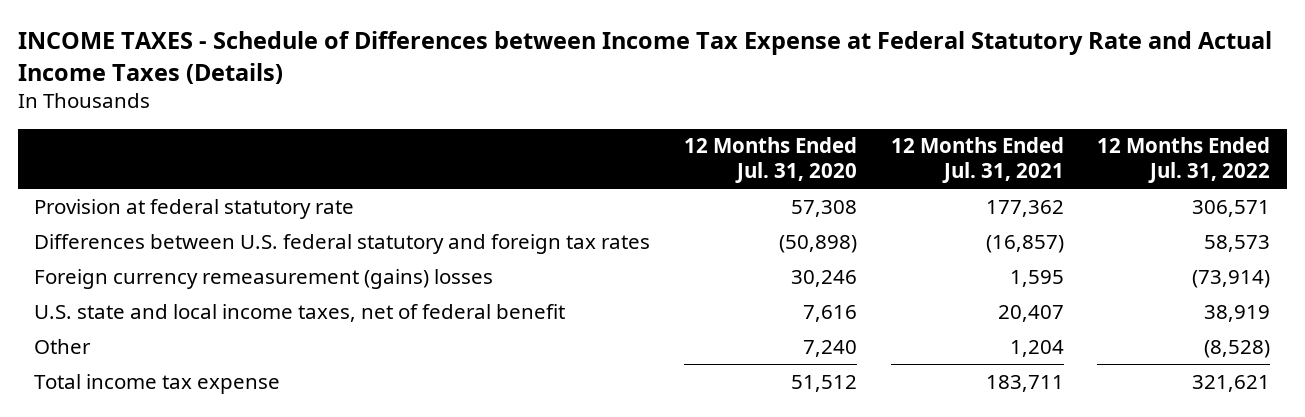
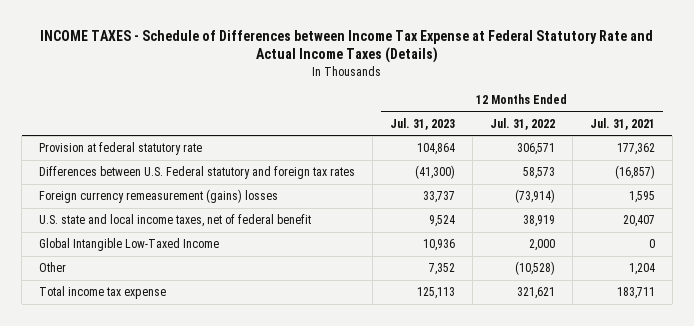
- | 12 Months Ended Jul. 31, 2020 | 12 Months Ended Jul. 31, 2021 | 12 Months Ended Jul. 31, 2022
+ | 12 Months Ended Jul. 31, 2023 | 12 Months Ended Jul. 31, 2022 | 12 Months Ended Jul. 31, 2021
- Differences between U.S. federal statutory and foreign tax rates | (50,898) | (16,857) | 58,573
+ Differences between U.S. Federal statutory and foreign tax rates | (41,300) | 58,573 | (16,857)
- Other | 7,240 | 1,204 | (8,528)
+ Global Intangible Low-Taxed Income | 10,936 | 2,000 | 0
+ Other | 7,352 | (10,528) | 1,204

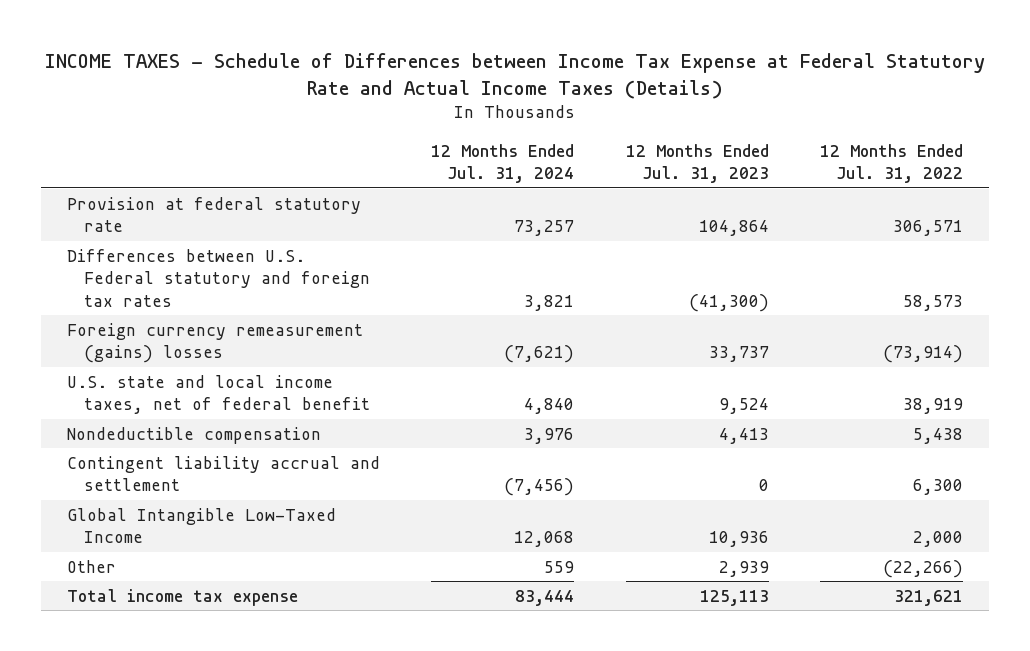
- | 12 Months Ended Jul. 31, 2023 | 12 Months Ended Jul. 31, 2022 | 12 Months Ended Jul. 31, 2021
+ | 12 Months Ended Jul. 31, 2024 | 12 Months Ended Jul. 31, 2023 | 12 Months Ended Jul. 31, 2022
+ Nondeductible compensation | 3,976 | 4,413 | 5,438
+ Contingent liability accrual and settlement | (7,456) | 0 | 6,300
- Other | 7,352 | (10,528) | 1,204
+ Other | 559 | 2,939 | (22,266)

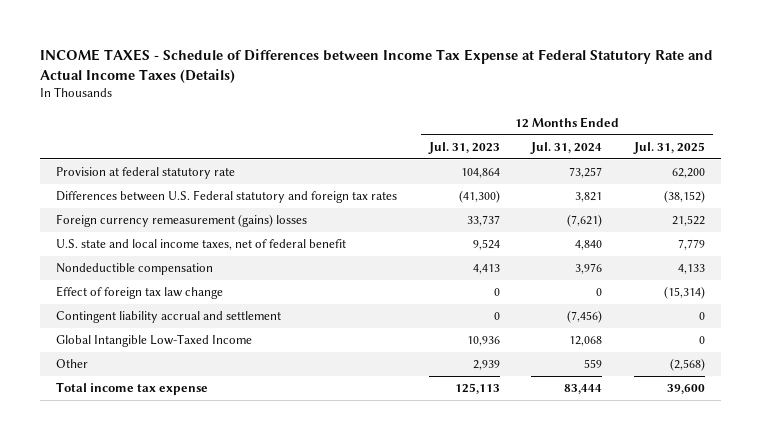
- | 12 Months Ended Jul. 31, 2024 | 12 Months Ended Jul. 31, 2023 | 12 Months Ended Jul. 31, 2022
+ | 12 Months Ended Jul. 31, 2023 | 12 Months Ended Jul. 31, 2024 | 12 Months Ended Jul. 31, 2025
+ Effect of foreign tax law change | 0 | 0 | (15,314)

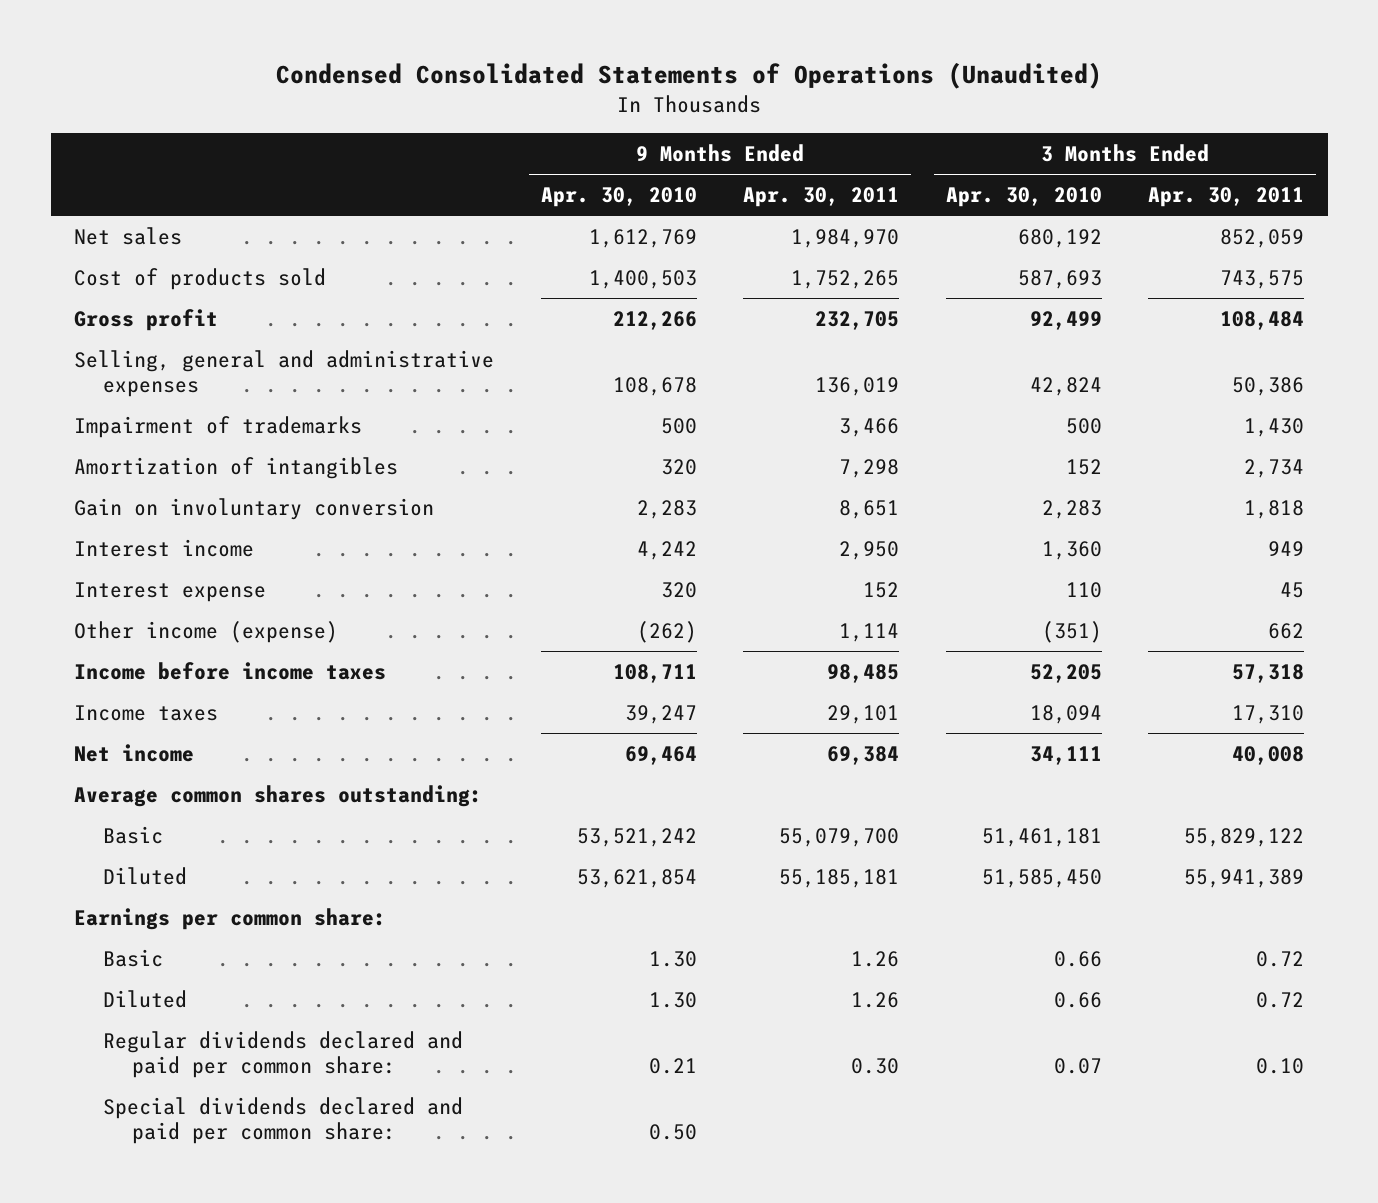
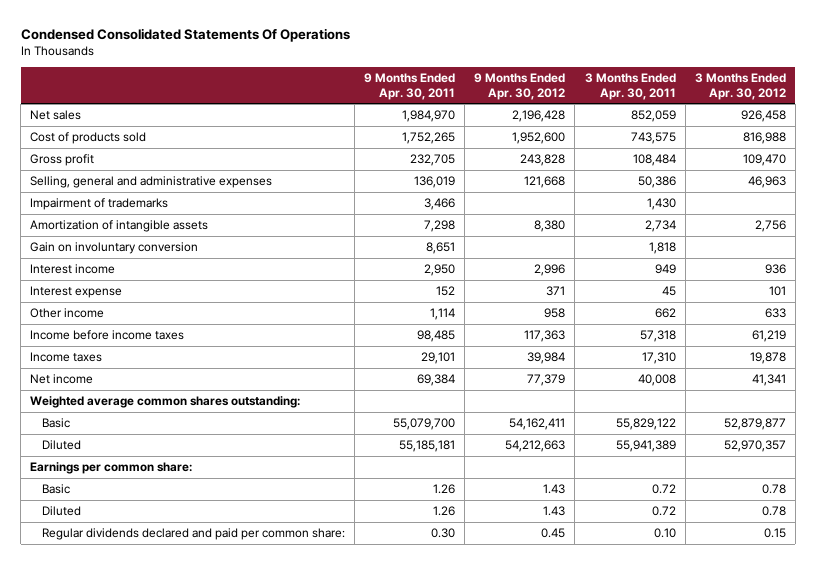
- Condensed Consolidated Statements of Operations (Unaudited)
+ Condensed Consolidated Statements Of Operations
- | 9 Months Ended Apr. 30, 2010 | 9 Months Ended Apr. 30, 2011 | 3 Months Ended Apr. 30, 2010 | 3 Months Ended Apr. 30, 2011
+ | 9 Months Ended Apr. 30, 2011 | 9 Months Ended Apr. 30, 2012 | 3 Months Ended Apr. 30, 2011 | 3 Months Ended Apr. 30, 2012
- Amortization of intangibles | 320 | 7,298 | 152 | 2,734
+ Amortization of intangible assets | 7,298 | 8,380 | 2,734 | 2,756
- Other income (expense) | (262) | 1,114 | (351) | 662
+ Other income | 1,114 | 958 | 662 | 633
- Average common shares outstanding:
+ Weighted average common shares outstanding:
- Special dividends declared and paid per common share: | 0.50 | | |

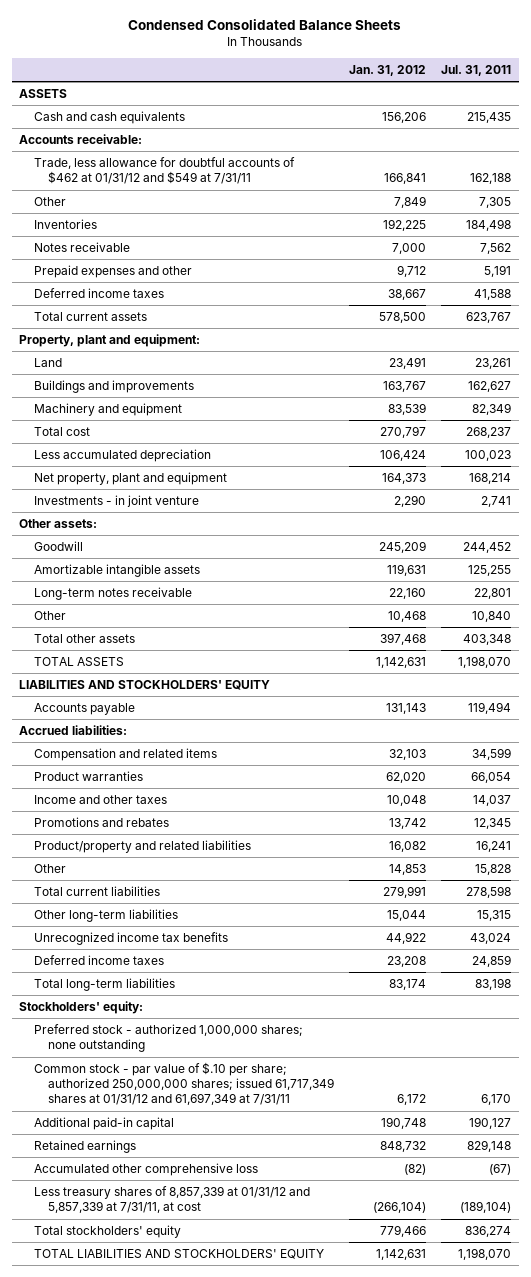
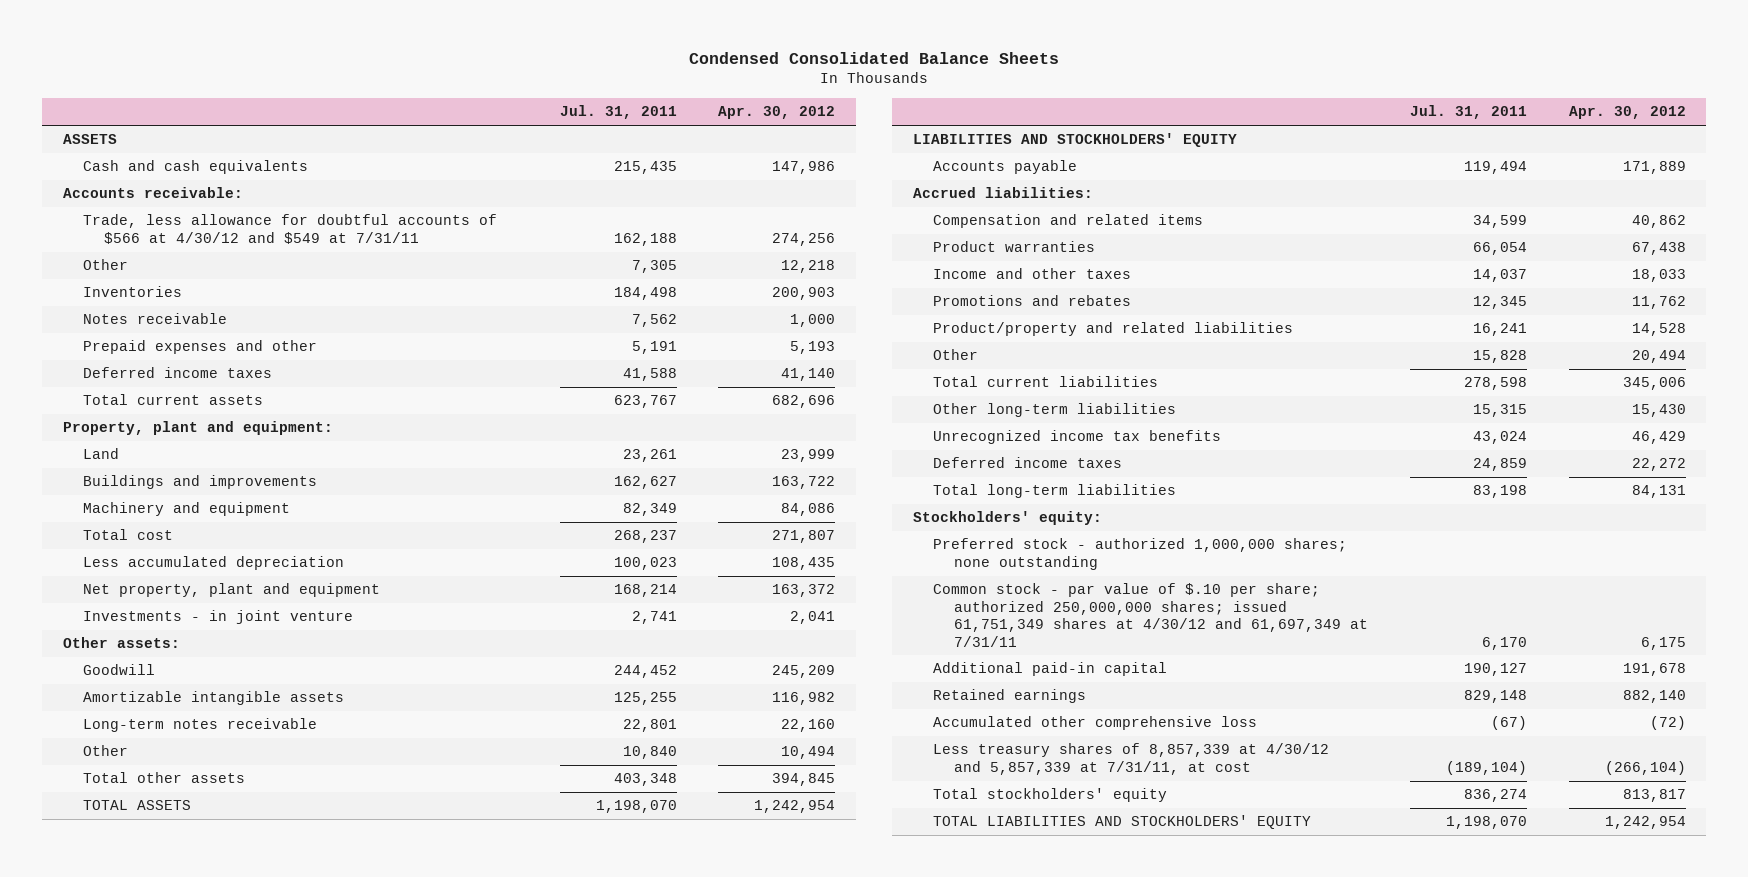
- | Jan. 31, 2012 | Jul. 31, 2011
+ | Jul. 31, 2011 | Apr. 30, 2012
- Trade, less allowance for doubtful accounts of $462 at 01/31/12 and $549 at 7/31/11 | 166,841 | 162,188
+ Trade, less allowance for doubtful accounts of $566 at 4/30/12 and $549 at 7/31/11 | 162,188 | 274,256
- Common stock - par value of $.10 per share; authorized 250,000,000 shares; issued 61,717,349 shares at 01/31/12 and 61,697,349 at 7/31/11 | 6,172 | 6,170
+ Common stock - par value of $.10 per share; authorized 250,000,000 shares; issued 61,751,349 shares at 4/30/12 and 61,697,349 at 7/31/11 | 6,170 | 6,175
- Less treasury shares of 8,857,339 at 01/31/12 and 5,857,339 at 7/31/11, at cost | (266,104) | (189,104)
+ Less treasury shares of 8,857,339 at 4/30/12 and 5,857,339 at 7/31/11, at cost | (189,104) | (266,104)

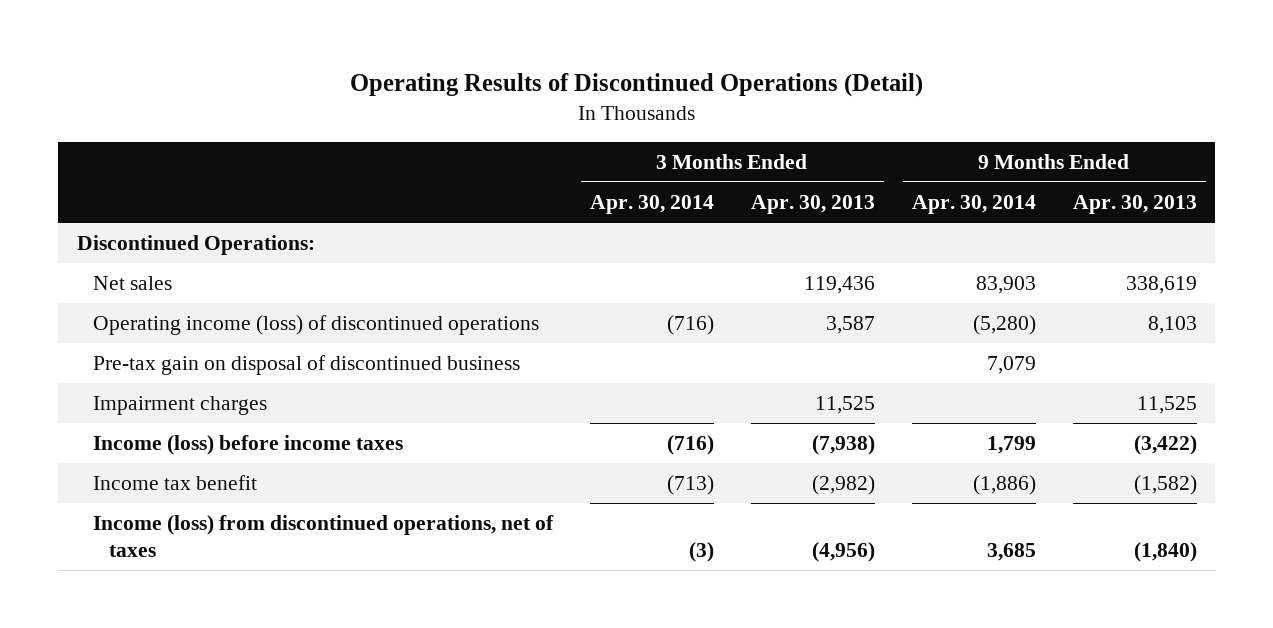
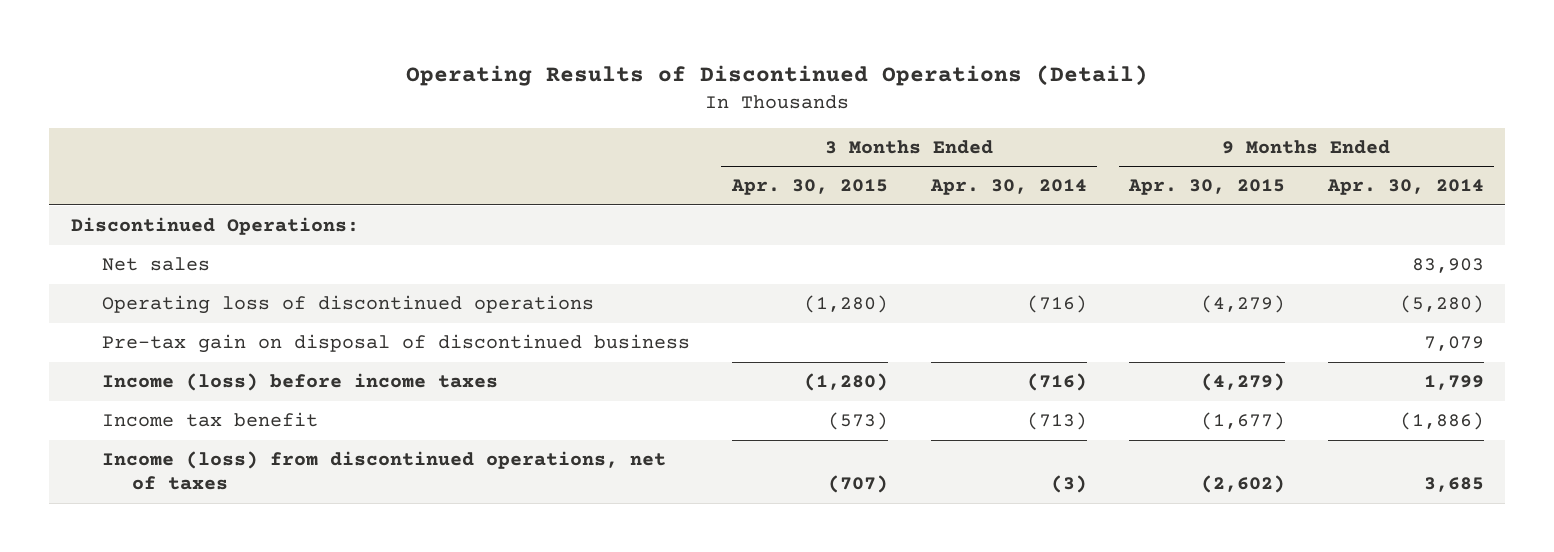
- | 3 Months Ended Apr. 30, 2014 | 3 Months Ended Apr. 30, 2013 | 9 Months Ended Apr. 30, 2014 | 9 Months Ended Apr. 30, 2013
+ | 3 Months Ended Apr. 30, 2015 | 3 Months Ended Apr. 30, 2014 | 9 Months Ended Apr. 30, 2015 | 9 Months Ended Apr. 30, 2014
- Operating income (loss) of discontinued operations | (716) | 3,587 | (5,280) | 8,103
+ Operating loss of discontinued operations | (1,280) | (716) | (4,279) | (5,280)
- Impairment charges | | 11,525 | | 11,525

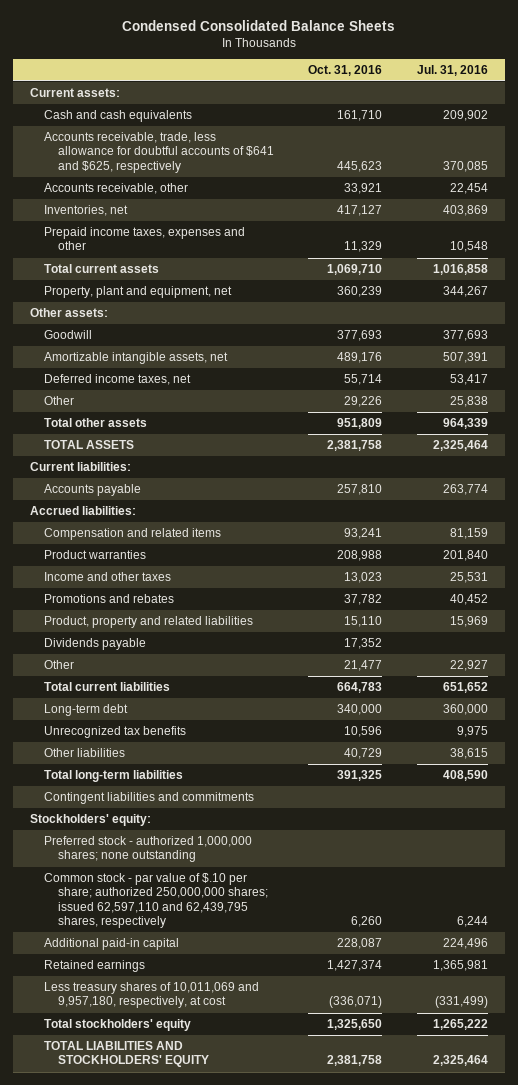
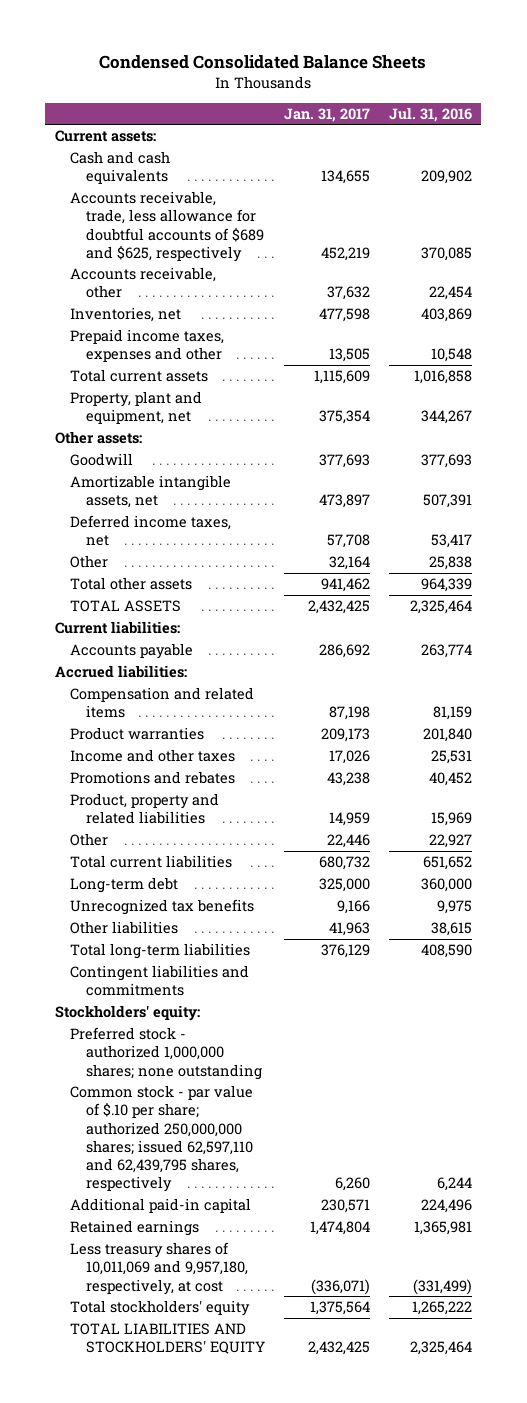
- | Oct. 31, 2016 | Jul. 31, 2016
+ | Jan. 31, 2017 | Jul. 31, 2016
- Accounts receivable, trade, less allowance for doubtful accounts of $641 and $625, respectively | 445,623 | 370,085
+ Accounts receivable, trade, less allowance for doubtful accounts of $689 and $625, respectively | 452,219 | 370,085
- Dividends payable | 17,352 |

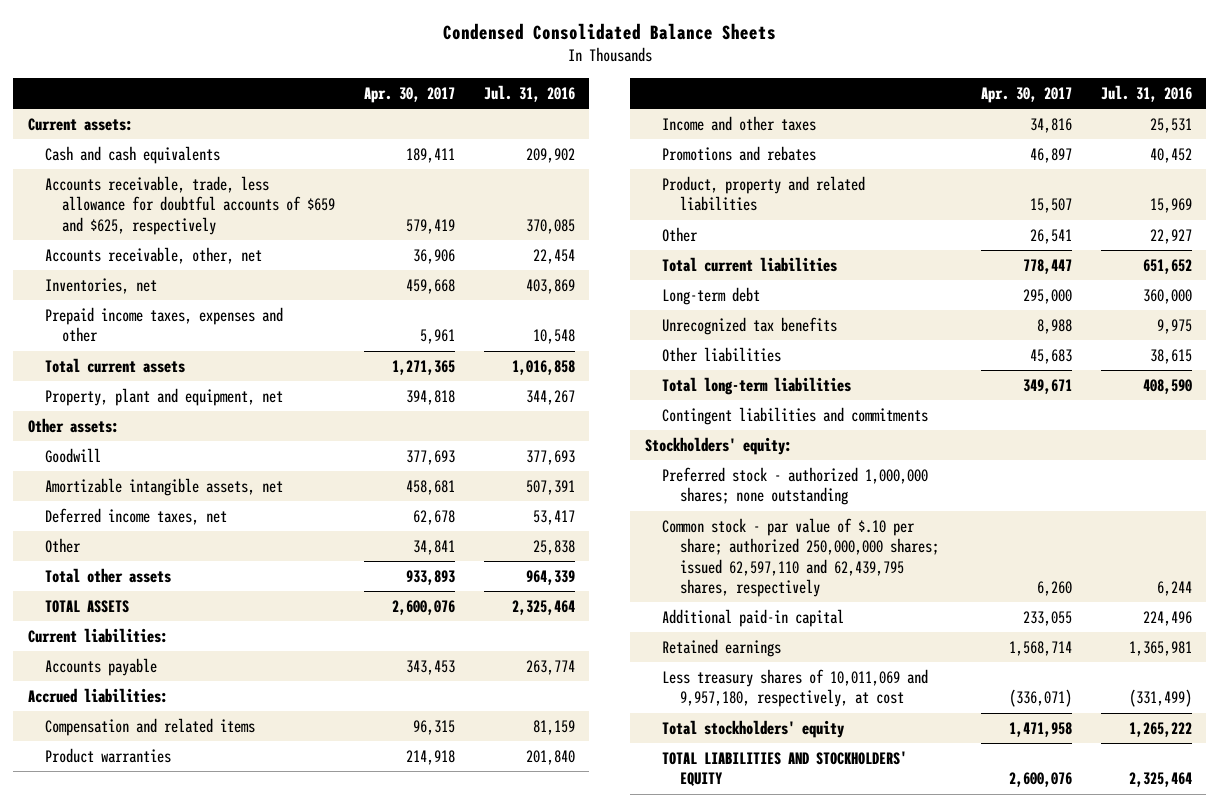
- | Jan. 31, 2017 | Jul. 31, 2016
+ | Apr. 30, 2017 | Jul. 31, 2016
- Accounts receivable, trade, less allowance for doubtful accounts of $689 and $625, respectively | 452,219 | 370,085
- Accounts receivable, other | 37,632 | 22,454
+ Accounts receivable, trade, less allowance for doubtful accounts of $659 and $625, respectively | 579,419 | 370,085
+ Accounts receivable, other, net | 36,906 | 22,454

